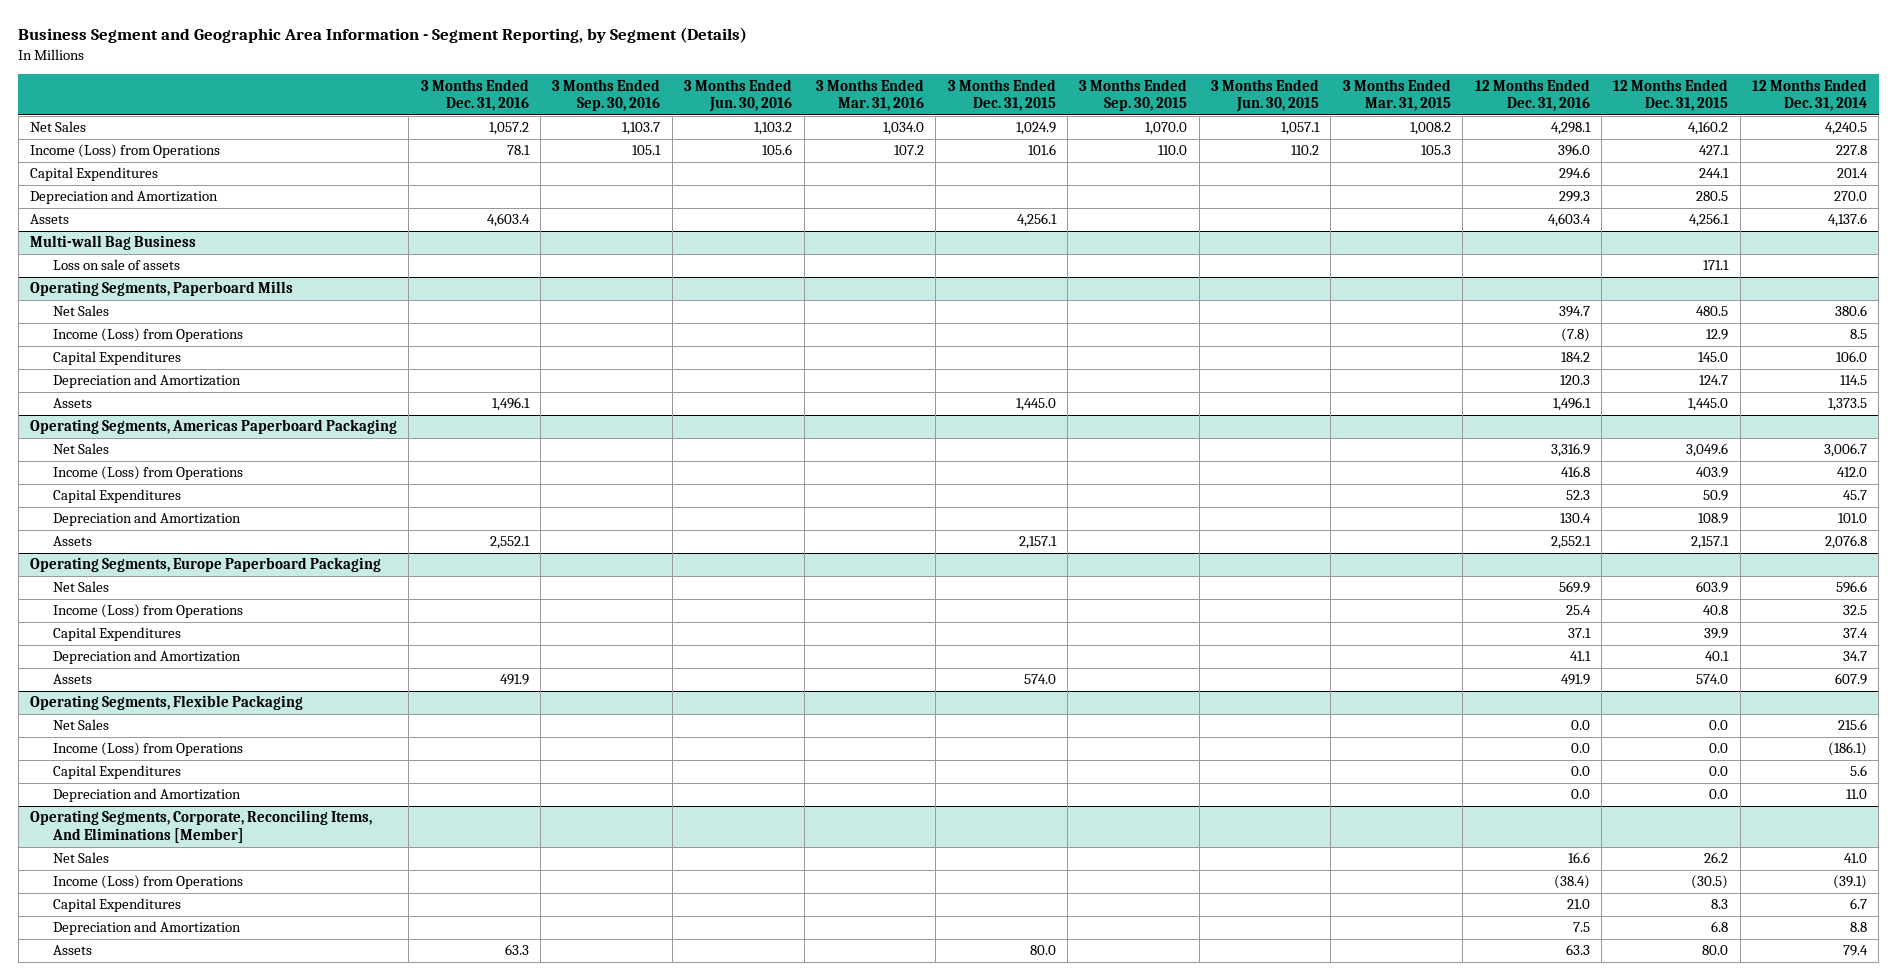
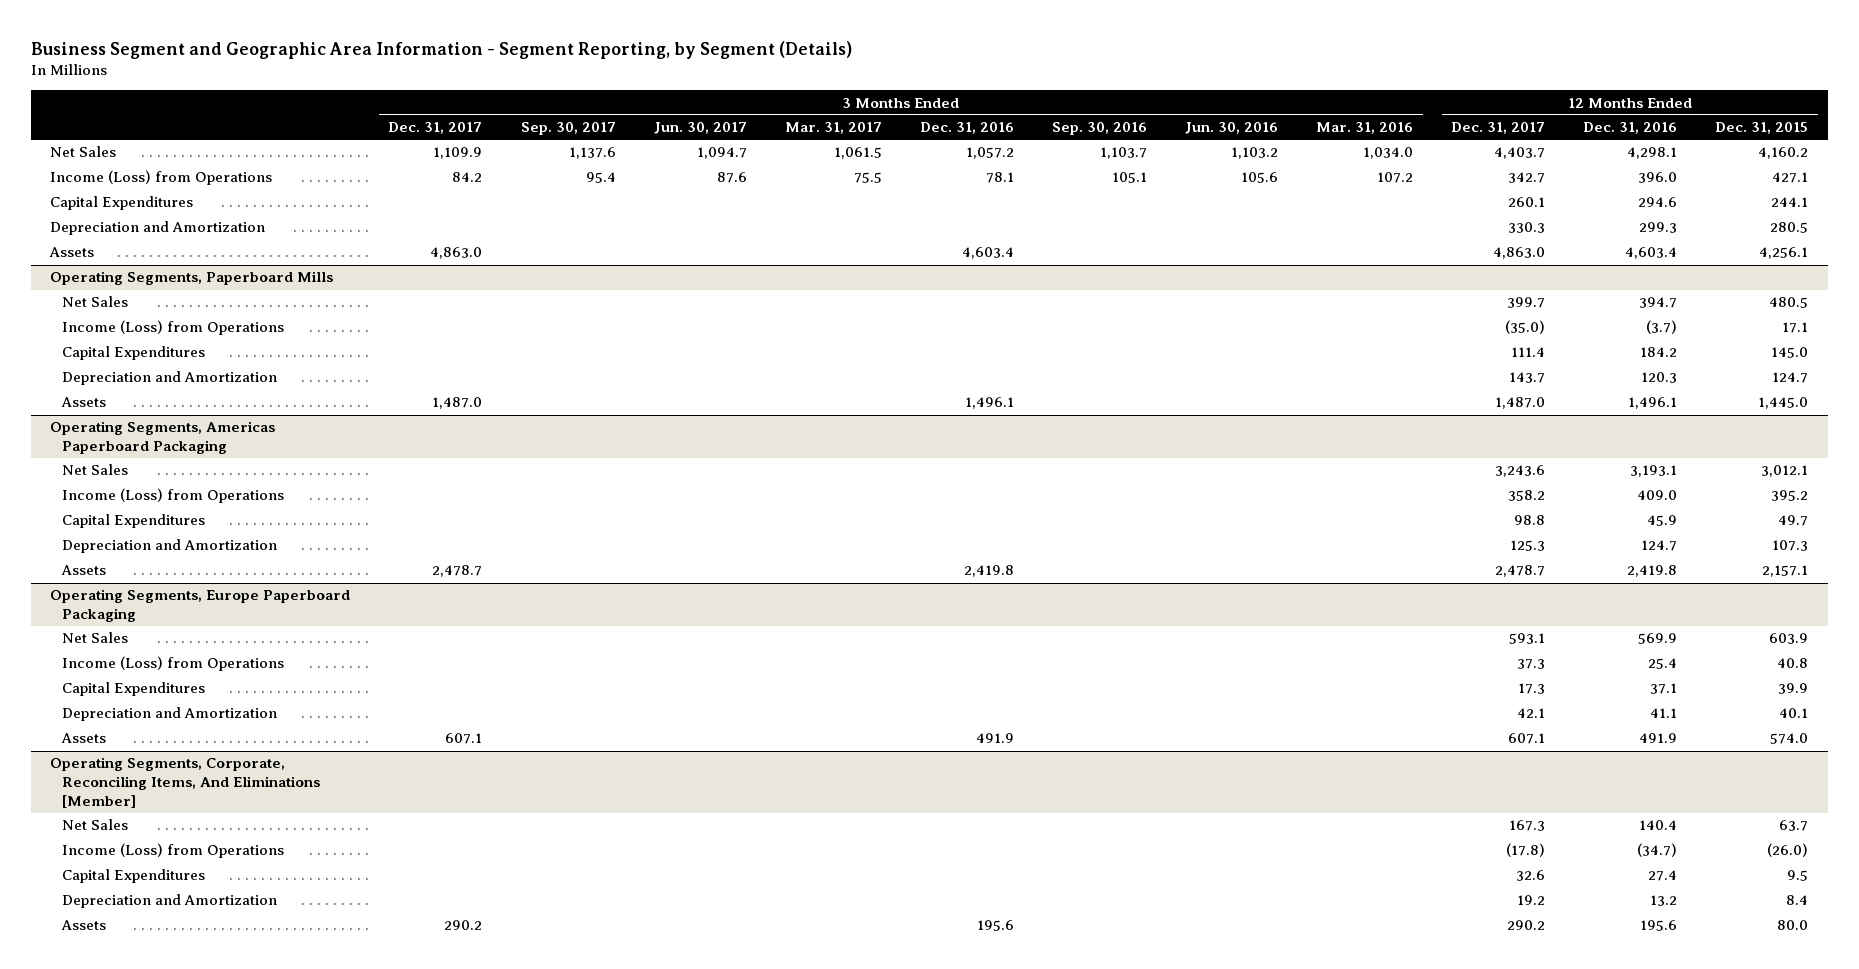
- | 3 Months Ended Dec. 31, 2016 | 3 Months Ended Sep. 30, 2016 | 3 Months Ended Jun. 30, 2016 | 3 Months Ended Mar. 31, 2016 | 3 Months Ended Dec. 31, 2015 | 3 Months Ended Sep. 30, 2015 | 3 Months Ended Jun. 30, 2015 | 3 Months Ended Mar. 31, 2015 | 12 Months Ended Dec. 31, 2016 | 12 Months Ended Dec. 31, 2015 | 12 Months Ended Dec. 31, 2014
+ | 3 Months Ended Dec. 31, 2017 | 3 Months Ended Sep. 30, 2017 | 3 Months Ended Jun. 30, 2017 | 3 Months Ended Mar. 31, 2017 | 3 Months Ended Dec. 31, 2016 | 3 Months Ended Sep. 30, 2016 | 3 Months Ended Jun. 30, 2016 | 3 Months Ended Mar. 31, 2016 | 12 Months Ended Dec. 31, 2017 | 12 Months Ended Dec. 31, 2016 | 12 Months Ended Dec. 31, 2015
- Multi-wall Bag Business
- Loss on sale of assets | | | | | | | | | | 171.1 |
@ Operating Segments, Paperboard Mills
- Income (Loss) from Operations | | | | | | | | | (7.8) | 12.9 | 8.5
+ Income (Loss) from Operations | | | | | | | | | (35.0) | (3.7) | 17.1
@ Operating Segments, Americas Paperboard Packaging
- Net Sales | | | | | | | | | 3,316.9 | 3,049.6 | 3,006.7
- Income (Loss) from Operations | | | | | | | | | 416.8 | 403.9 | 412.0
- Capital Expenditures | | | | | | | | | 52.3 | 50.9 | 45.7
- Depreciation and Amortization | | | | | | | | | 130.4 | 108.9 | 101.0
- Assets | 2,552.1 | | | | 2,157.1 | | | | 2,552.1 | 2,157.1 | 2,076.8
+ Net Sales | | | | | | | | | 3,243.6 | 3,193.1 | 3,012.1
+ Income (Loss) from Operations | | | | | | | | | 358.2 | 409.0 | 395.2
+ Capital Expenditures | | | | | | | | | 98.8 | 45.9 | 49.7
+ Depreciation and Amortization | | | | | | | | | 125.3 | 124.7 | 107.3
+ Assets | 2,478.7 | | | | 2,419.8 | | | | 2,478.7 | 2,419.8 | 2,157.1
- Operating Segments, Flexible Packaging
- Net Sales | | | | | | | | | 0.0 | 0.0 | 215.6
- Income (Loss) from Operations | | | | | | | | | 0.0 | 0.0 | (186.1)
- Capital Expenditures | | | | | | | | | 0.0 | 0.0 | 5.6
- Depreciation and Amortization | | | | | | | | | 0.0 | 0.0 | 11.0
@ Operating Segments, Corporate, Reconciling Items, And Eliminations [Member]
- Net Sales | | | | | | | | | 16.6 | 26.2 | 41.0
- Income (Loss) from Operations | | | | | | | | | (38.4) | (30.5) | (39.1)
- Capital Expenditures | | | | | | | | | 21.0 | 8.3 | 6.7
- Depreciation and Amortization | | | | | | | | | 7.5 | 6.8 | 8.8
- Assets | 63.3 | | | | 80.0 | | | | 63.3 | 80.0 | 79.4
+ Net Sales | | | | | | | | | 167.3 | 140.4 | 63.7
+ Income (Loss) from Operations | | | | | | | | | (17.8) | (34.7) | (26.0)
+ Capital Expenditures | | | | | | | | | 32.6 | 27.4 | 9.5
+ Depreciation and Amortization | | | | | | | | | 19.2 | 13.2 | 8.4
+ Assets | 290.2 | | | | 195.6 | | | | 290.2 | 195.6 | 80.0

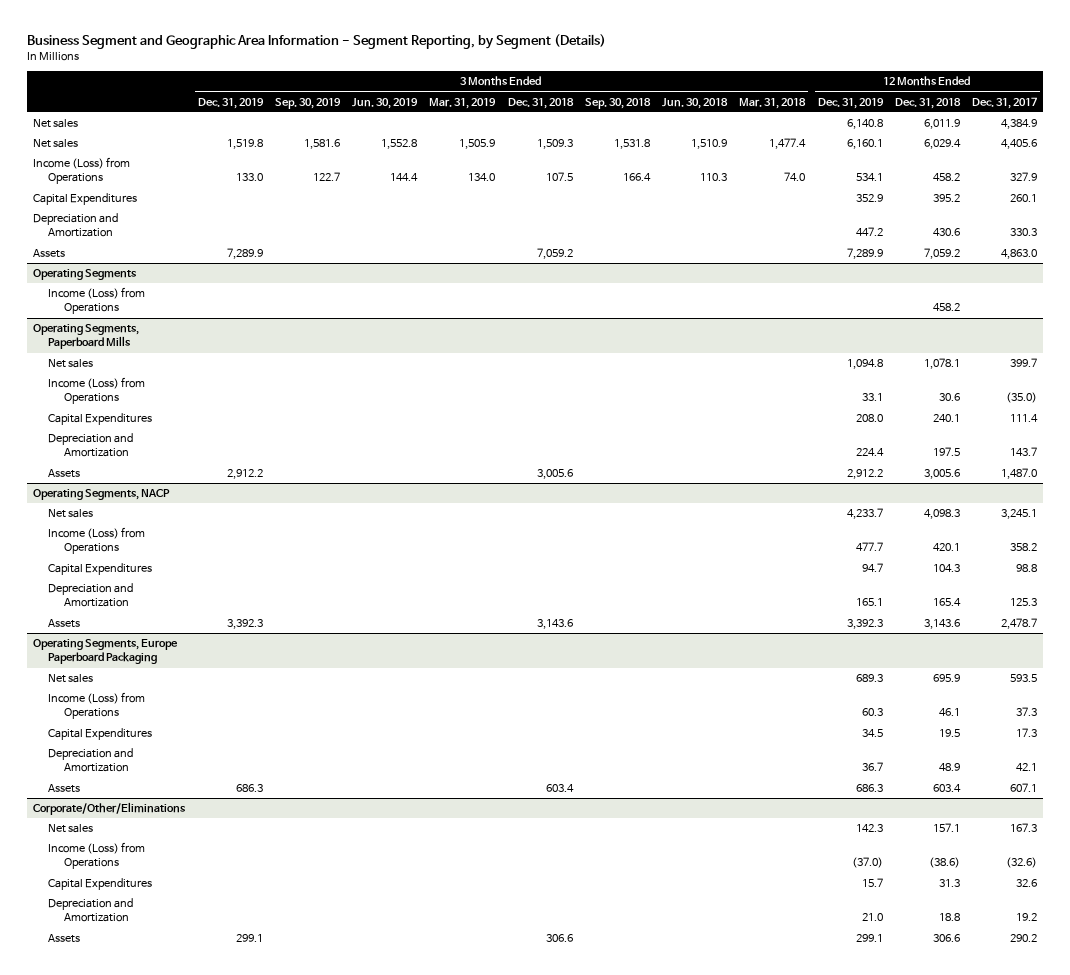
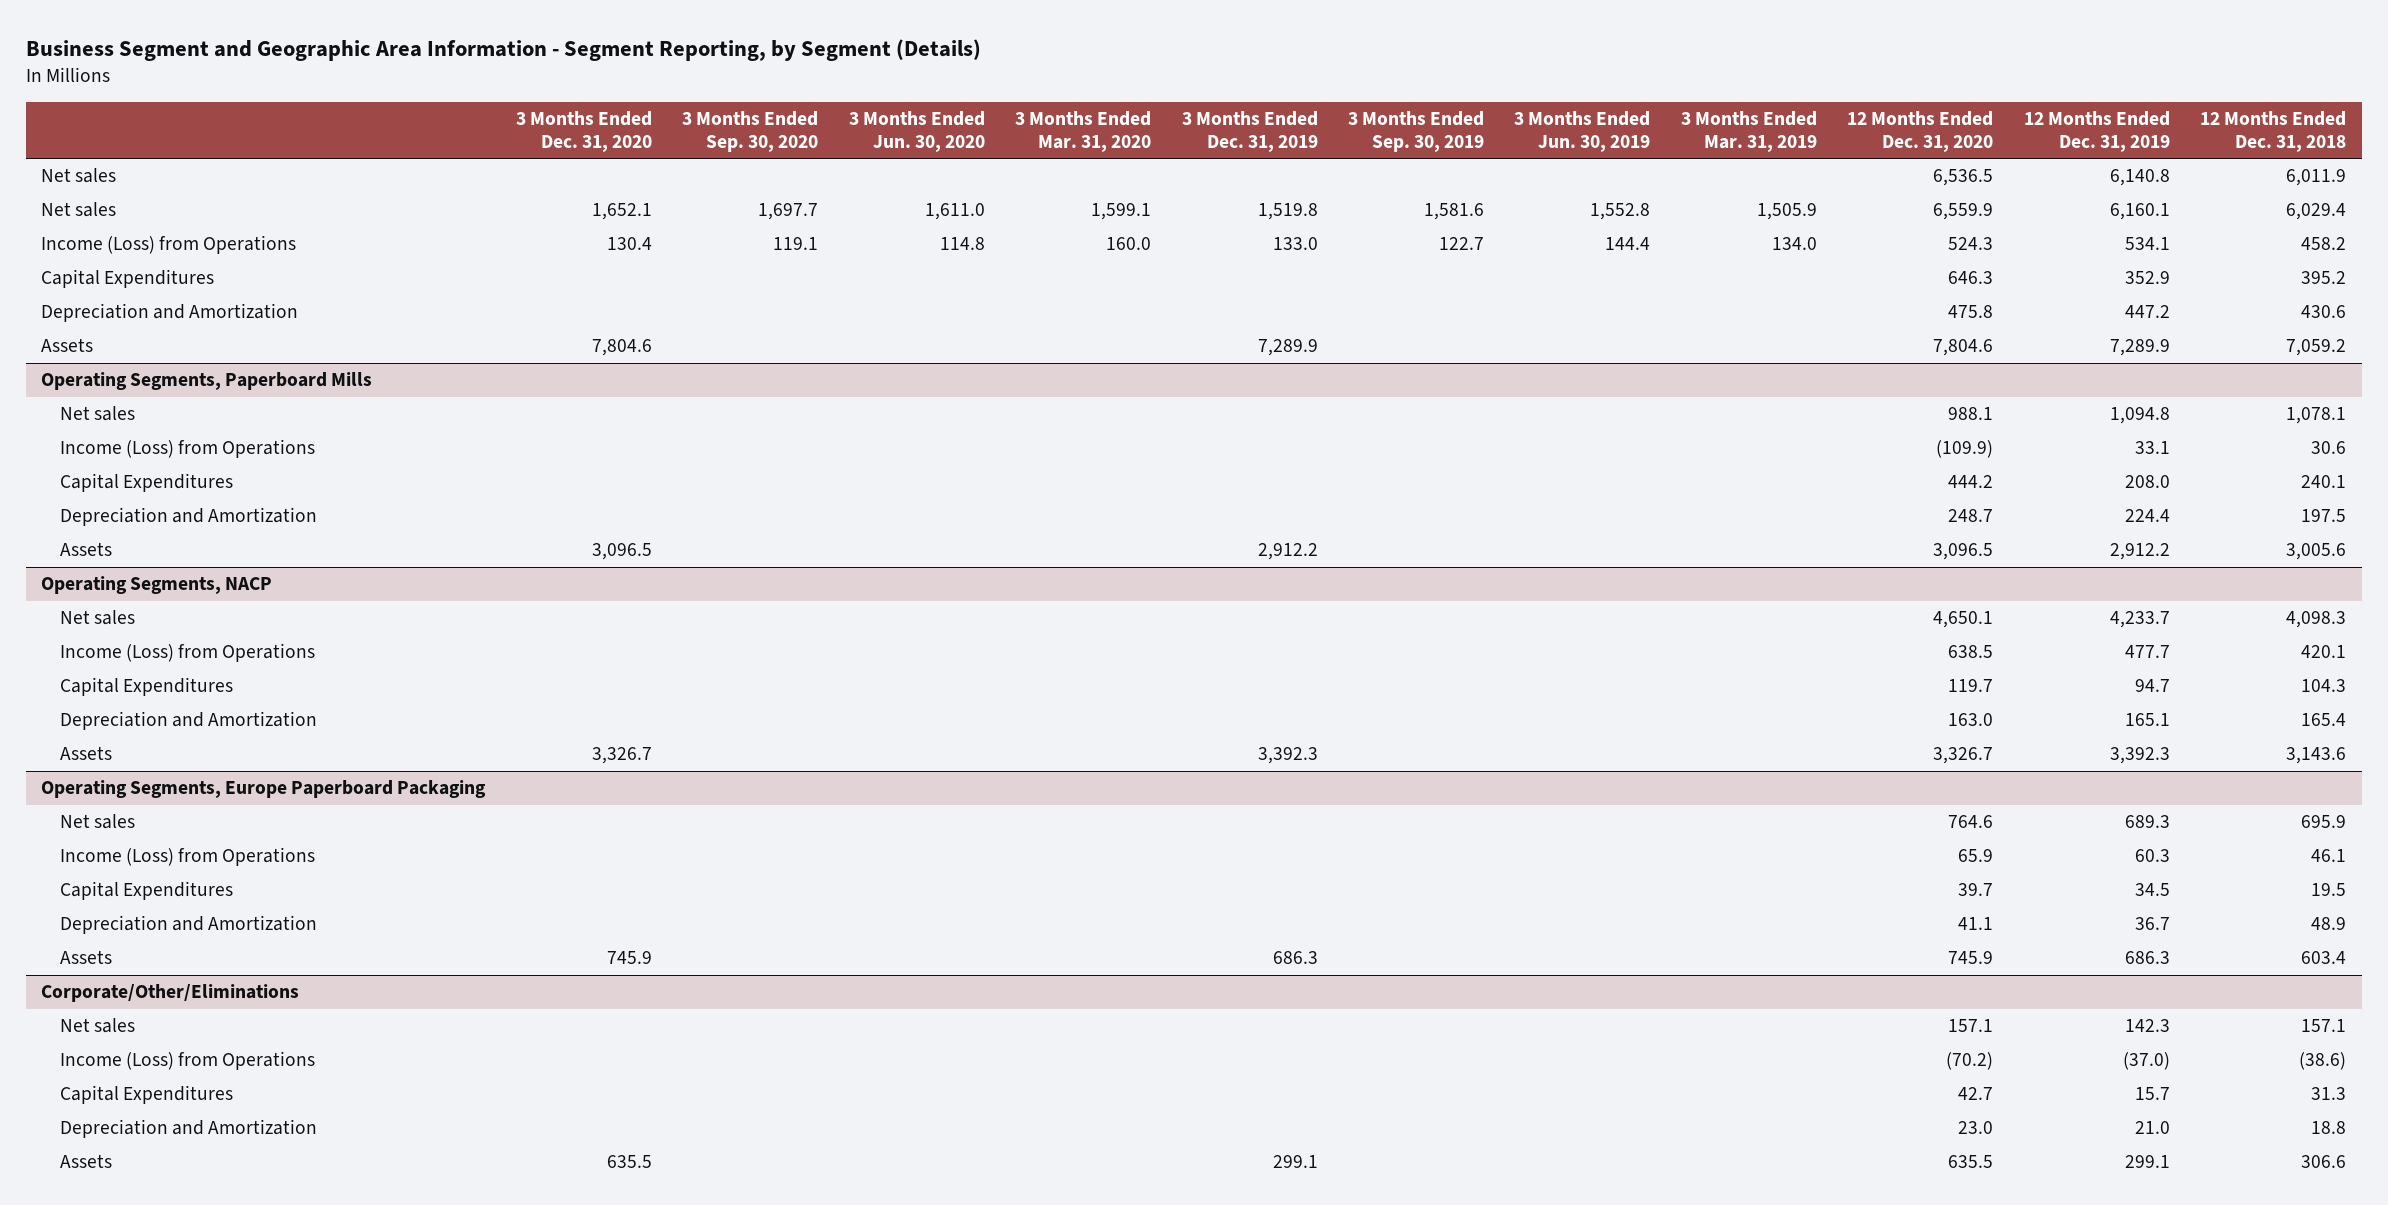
- | 3 Months Ended Dec. 31, 2019 | 3 Months Ended Sep. 30, 2019 | 3 Months Ended Jun. 30, 2019 | 3 Months Ended Mar. 31, 2019 | 3 Months Ended Dec. 31, 2018 | 3 Months Ended Sep. 30, 2018 | 3 Months Ended Jun. 30, 2018 | 3 Months Ended Mar. 31, 2018 | 12 Months Ended Dec. 31, 2019 | 12 Months Ended Dec. 31, 2018 | 12 Months Ended Dec. 31, 2017
+ | 3 Months Ended Dec. 31, 2020 | 3 Months Ended Sep. 30, 2020 | 3 Months Ended Jun. 30, 2020 | 3 Months Ended Mar. 31, 2020 | 3 Months Ended Dec. 31, 2019 | 3 Months Ended Sep. 30, 2019 | 3 Months Ended Jun. 30, 2019 | 3 Months Ended Mar. 31, 2019 | 12 Months Ended Dec. 31, 2020 | 12 Months Ended Dec. 31, 2019 | 12 Months Ended Dec. 31, 2018
- Operating Segments
- Income (Loss) from Operations | | | | | | | | | | 458.2 |

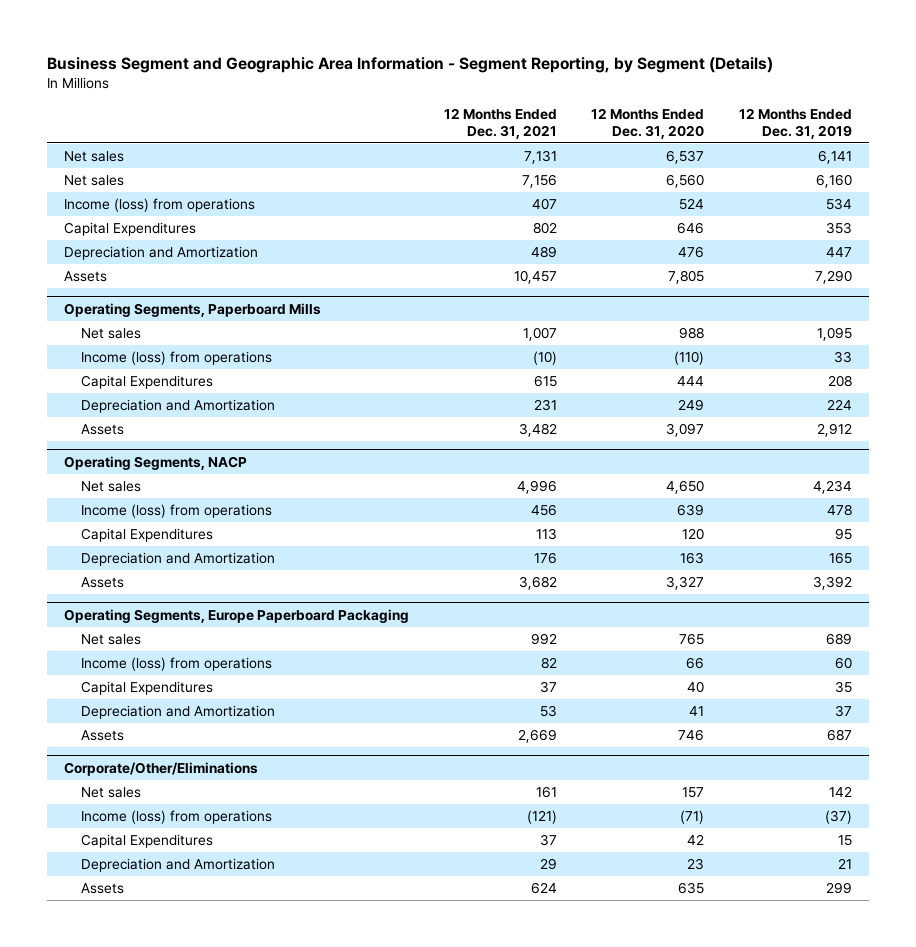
- | 3 Months Ended Dec. 31, 2020 | 3 Months Ended Sep. 30, 2020 | 3 Months Ended Jun. 30, 2020 | 3 Months Ended Mar. 31, 2020 | 3 Months Ended Dec. 31, 2019 | 3 Months Ended Sep. 30, 2019 | 3 Months Ended Jun. 30, 2019 | 3 Months Ended Mar. 31, 2019 | 12 Months Ended Dec. 31, 2020 | 12 Months Ended Dec. 31, 2019 | 12 Months Ended Dec. 31, 2018
+ | 12 Months Ended Dec. 31, 2021 | 12 Months Ended Dec. 31, 2020 | 12 Months Ended Dec. 31, 2019
- Net sales | | | | | | | | | 6,536.5 | 6,140.8 | 6,011.9
- Net sales | 1,652.1 | 1,697.7 | 1,611.0 | 1,599.1 | 1,519.8 | 1,581.6 | 1,552.8 | 1,505.9 | 6,559.9 | 6,160.1 | 6,029.4
- Income (Loss) from Operations | 130.4 | 119.1 | 114.8 | 160.0 | 133.0 | 122.7 | 144.4 | 134.0 | 524.3 | 534.1 | 458.2
- Capital Expenditures | | | | | | | | | 646.3 | 352.9 | 395.2
- Depreciation and Amortization | | | | | | | | | 475.8 | 447.2 | 430.6
- Assets | 7,804.6 | | | | 7,289.9 | | | | 7,804.6 | 7,289.9 | 7,059.2
+ Net sales | 7,131 | 6,537 | 6,141
+ Net sales | 7,156 | 6,560 | 6,160
+ Income (loss) from operations | 407 | 524 | 534
+ Capital Expenditures | 802 | 646 | 353
+ Depreciation and Amortization | 489 | 476 | 447
+ Assets | 10,457 | 7,805 | 7,290
@ Operating Segments, Paperboard Mills
- Net sales | | | | | | | | | 988.1 | 1,094.8 | 1,078.1
- Income (Loss) from Operations | | | | | | | | | (109.9) | 33.1 | 30.6
- Capital Expenditures | | | | | | | | | 444.2 | 208.0 | 240.1
- Depreciation and Amortization | | | | | | | | | 248.7 | 224.4 | 197.5
- Assets | 3,096.5 | | | | 2,912.2 | | | | 3,096.5 | 2,912.2 | 3,005.6
+ Net sales | 1,007 | 988 | 1,095
+ Income (loss) from operations | (10) | (110) | 33
+ Capital Expenditures | 615 | 444 | 208
+ Depreciation and Amortization | 231 | 249 | 224
+ Assets | 3,482 | 3,097 | 2,912
@ Operating Segments, NACP
- Net sales | | | | | | | | | 4,650.1 | 4,233.7 | 4,098.3
- Income (Loss) from Operations | | | | | | | | | 638.5 | 477.7 | 420.1
- Capital Expenditures | | | | | | | | | 119.7 | 94.7 | 104.3
- Depreciation and Amortization | | | | | | | | | 163.0 | 165.1 | 165.4
- Assets | 3,326.7 | | | | 3,392.3 | | | | 3,326.7 | 3,392.3 | 3,143.6
+ Net sales | 4,996 | 4,650 | 4,234
+ Income (loss) from operations | 456 | 639 | 478
+ Capital Expenditures | 113 | 120 | 95
+ Depreciation and Amortization | 176 | 163 | 165
+ Assets | 3,682 | 3,327 | 3,392
@ Operating Segments, Europe Paperboard Packaging
- Net sales | | | | | | | | | 764.6 | 689.3 | 695.9
- Income (Loss) from Operations | | | | | | | | | 65.9 | 60.3 | 46.1
- Capital Expenditures | | | | | | | | | 39.7 | 34.5 | 19.5
- Depreciation and Amortization | | | | | | | | | 41.1 | 36.7 | 48.9
- Assets | 745.9 | | | | 686.3 | | | | 745.9 | 686.3 | 603.4
+ Net sales | 992 | 765 | 689
+ Income (loss) from operations | 82 | 66 | 60
+ Capital Expenditures | 37 | 40 | 35
+ Depreciation and Amortization | 53 | 41 | 37
+ Assets | 2,669 | 746 | 687
@ Corporate/Other/Eliminations
- Net sales | | | | | | | | | 157.1 | 142.3 | 157.1
- Income (Loss) from Operations | | | | | | | | | (70.2) | (37.0) | (38.6)
- Capital Expenditures | | | | | | | | | 42.7 | 15.7 | 31.3
- Depreciation and Amortization | | | | | | | | | 23.0 | 21.0 | 18.8
- Assets | 635.5 | | | | 299.1 | | | | 635.5 | 299.1 | 306.6
+ Net sales | 161 | 157 | 142
+ Income (loss) from operations | (121) | (71) | (37)
+ Capital Expenditures | 37 | 42 | 15
+ Depreciation and Amortization | 29 | 23 | 21
+ Assets | 624 | 635 | 299

